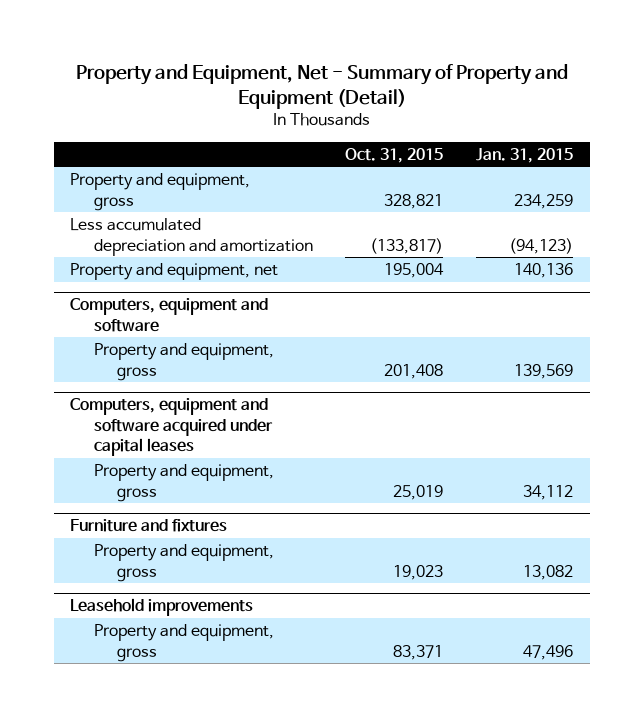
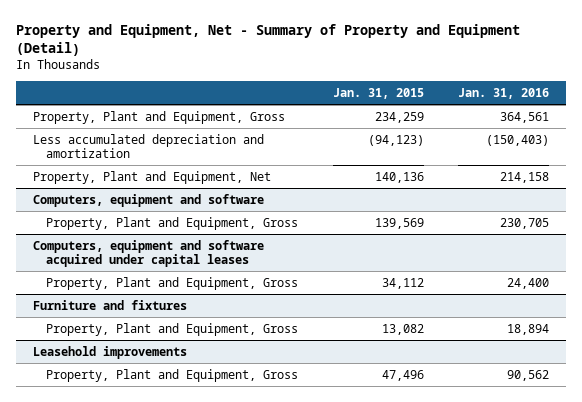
- | Oct. 31, 2015 | Jan. 31, 2015
+ | Jan. 31, 2015 | Jan. 31, 2016
- Property and equipment, gross | 328,821 | 234,259
+ Property, Plant and Equipment, Gross | 234,259 | 364,561
- Property and equipment, net | 195,004 | 140,136
+ Property, Plant and Equipment, Net | 140,136 | 214,158
@ Computers, equipment and software
- Property and equipment, gross | 201,408 | 139,569
+ Property, Plant and Equipment, Gross | 139,569 | 230,705
@ Computers, equipment and software acquired under capital leases
- Property and equipment, gross | 25,019 | 34,112
+ Property, Plant and Equipment, Gross | 34,112 | 24,400
@ Furniture and fixtures
- Property and equipment, gross | 19,023 | 13,082
+ Property, Plant and Equipment, Gross | 13,082 | 18,894
@ Leasehold improvements
- Property and equipment, gross | 83,371 | 47,496
+ Property, Plant and Equipment, Gross | 47,496 | 90,562

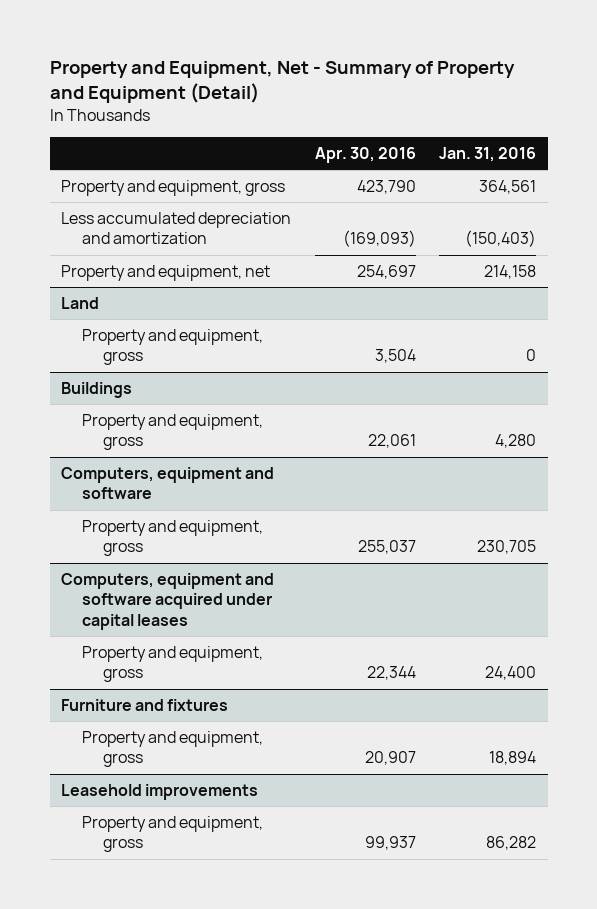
- | Jan. 31, 2015 | Jan. 31, 2016
+ | Apr. 30, 2016 | Jan. 31, 2016
- Property, Plant and Equipment, Gross | 234,259 | 364,561
+ Property and equipment, gross | 423,790 | 364,561
- Property, Plant and Equipment, Net | 140,136 | 214,158
+ Property and equipment, net | 254,697 | 214,158
+ Land
+ Property and equipment, gross | 3,504 | 0
+ Buildings
+ Property and equipment, gross | 22,061 | 4,280
@ Computers, equipment and software
- Property, Plant and Equipment, Gross | 139,569 | 230,705
+ Property and equipment, gross | 255,037 | 230,705
@ Computers, equipment and software acquired under capital leases
- Property, Plant and Equipment, Gross | 34,112 | 24,400
+ Property and equipment, gross | 22,344 | 24,400
@ Furniture and fixtures
- Property, Plant and Equipment, Gross | 13,082 | 18,894
+ Property and equipment, gross | 20,907 | 18,894
@ Leasehold improvements
- Property, Plant and Equipment, Gross | 47,496 | 90,562
+ Property and equipment, gross | 99,937 | 86,282

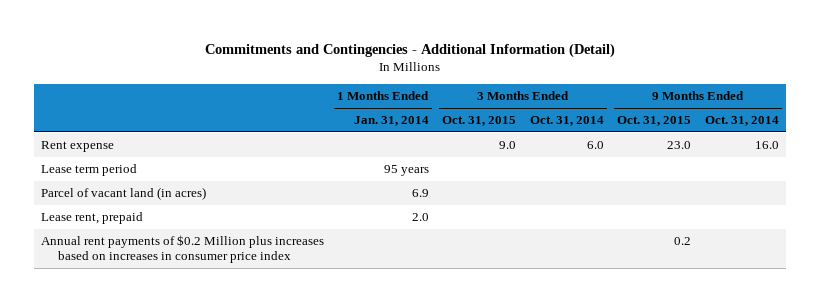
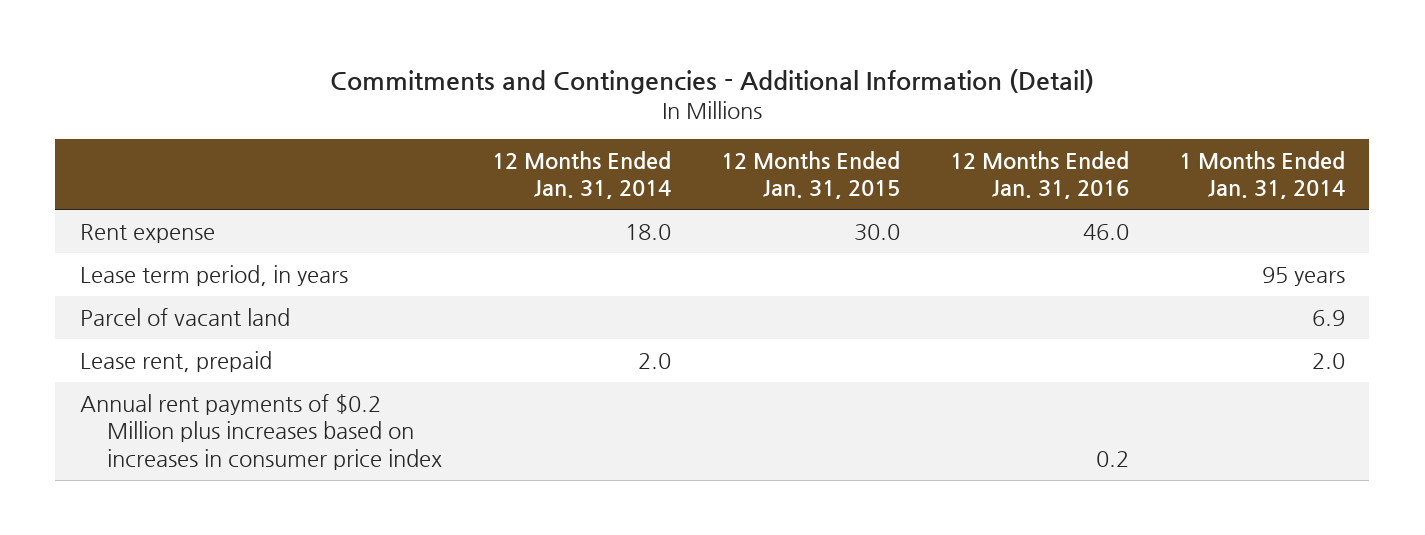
- | 1 Months Ended Jan. 31, 2014 | 3 Months Ended Oct. 31, 2015 | 3 Months Ended Oct. 31, 2014 | 9 Months Ended Oct. 31, 2015 | 9 Months Ended Oct. 31, 2014
+ | 12 Months Ended Jan. 31, 2014 | 12 Months Ended Jan. 31, 2015 | 12 Months Ended Jan. 31, 2016 | 1 Months Ended Jan. 31, 2014
- Lease term period | 95 years | | | |
- Parcel of vacant land (in acres) | 6.9 | | | |
+ Lease term period, in years | | | | 95 years
+ Parcel of vacant land | | | | 6.9

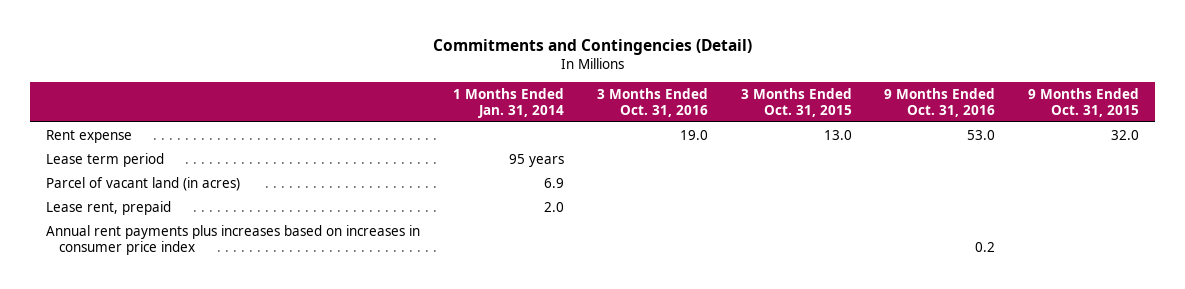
- Commitments and Contingencies - Additional Information (Detail)
+ Commitments and Contingencies (Detail)
- | 12 Months Ended Jan. 31, 2014 | 12 Months Ended Jan. 31, 2015 | 12 Months Ended Jan. 31, 2016 | 1 Months Ended Jan. 31, 2014
+ | 1 Months Ended Jan. 31, 2014 | 3 Months Ended Oct. 31, 2016 | 3 Months Ended Oct. 31, 2015 | 9 Months Ended Oct. 31, 2016 | 9 Months Ended Oct. 31, 2015
- Lease term period, in years | | | | 95 years
- Parcel of vacant land | | | | 6.9
+ Lease term period | 95 years | | | |
+ Parcel of vacant land (in acres) | 6.9 | | | |
- Annual rent payments of $0.2 Million plus increases based on increases in consumer price index | | | 0.2 |
+ Annual rent payments plus increases based on increases in consumer price index | | | | 0.2 |

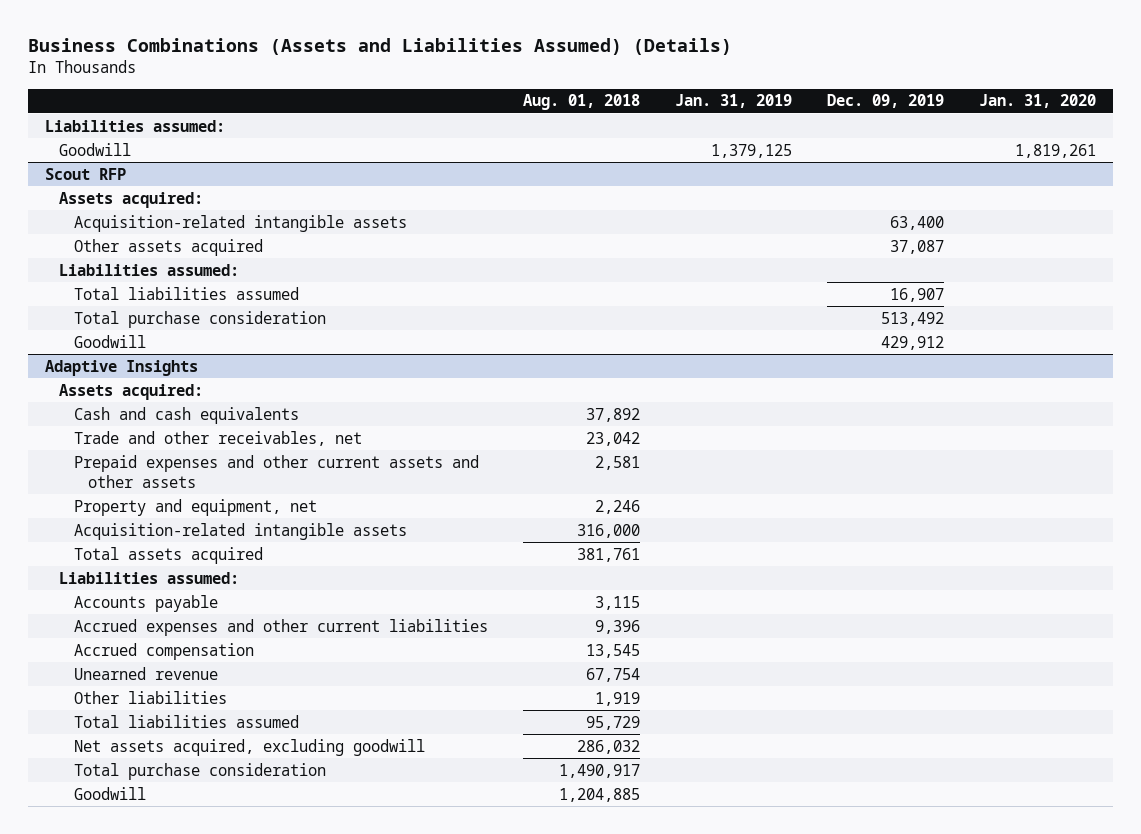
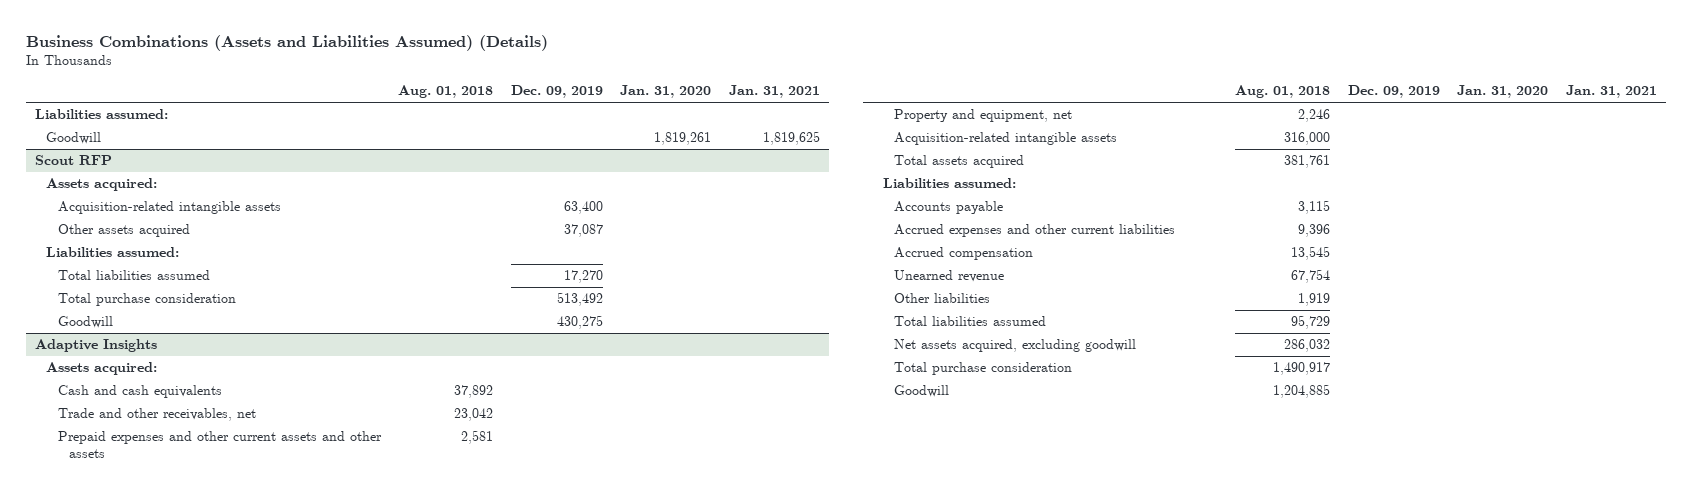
- | Aug. 01, 2018 | Jan. 31, 2019 | Dec. 09, 2019 | Jan. 31, 2020
+ | Aug. 01, 2018 | Dec. 09, 2019 | Jan. 31, 2020 | Jan. 31, 2021
@ Scout RFP
- Total liabilities assumed | | | 16,907 |
+ Total liabilities assumed | | 17,270 | |
- Goodwill | | | 429,912 |
+ Goodwill | | 430,275 | |

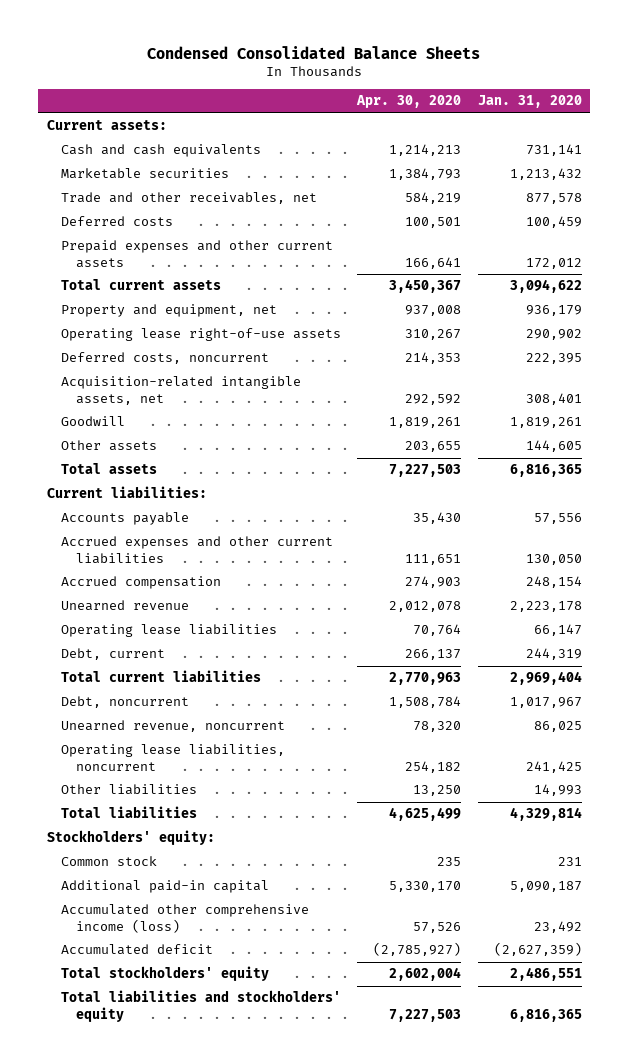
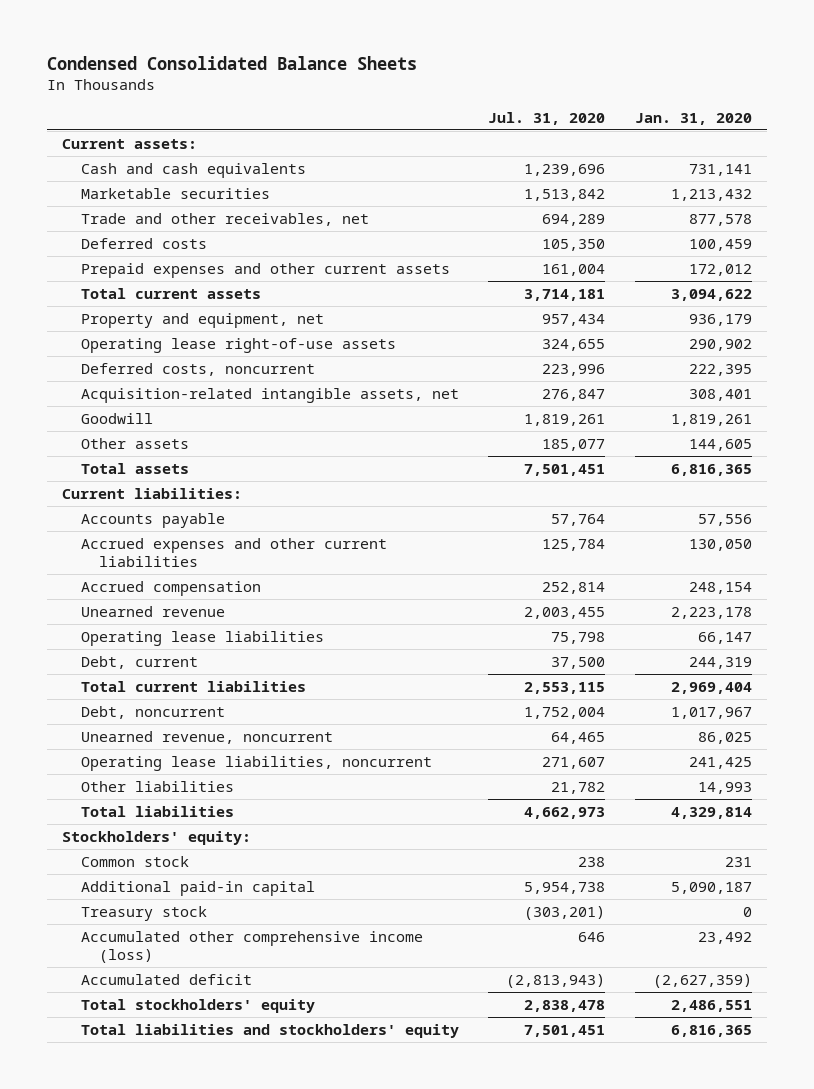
- | Apr. 30, 2020 | Jan. 31, 2020
+ | Jul. 31, 2020 | Jan. 31, 2020
+ Treasury stock | (303,201) | 0

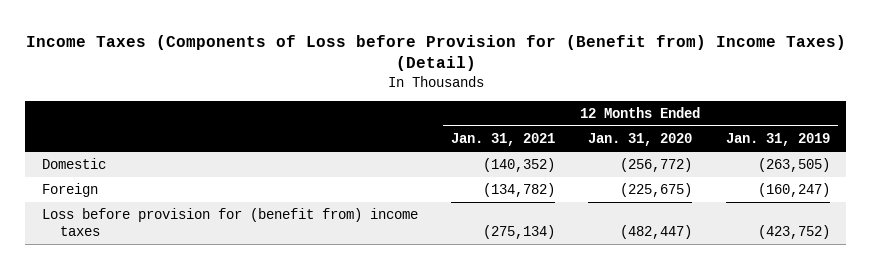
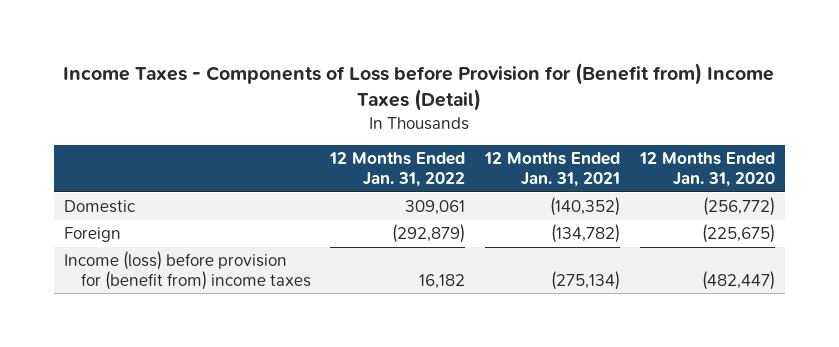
- Income Taxes (Components of Loss before Provision for (Benefit from) Income Taxes) (Detail)
+ Income Taxes - Components of Loss before Provision for (Benefit from) Income Taxes (Detail)
- | 12 Months Ended Jan. 31, 2021 | 12 Months Ended Jan. 31, 2020 | 12 Months Ended Jan. 31, 2019
+ | 12 Months Ended Jan. 31, 2022 | 12 Months Ended Jan. 31, 2021 | 12 Months Ended Jan. 31, 2020
- Loss before provision for (benefit from) income taxes | (275,134) | (482,447) | (423,752)
+ Income (loss) before provision for (benefit from) income taxes | 16,182 | (275,134) | (482,447)

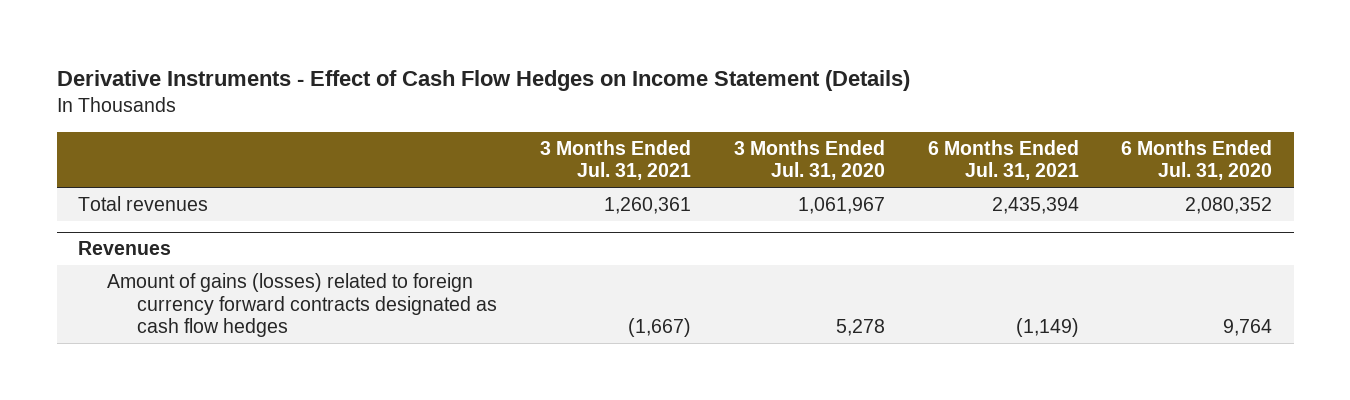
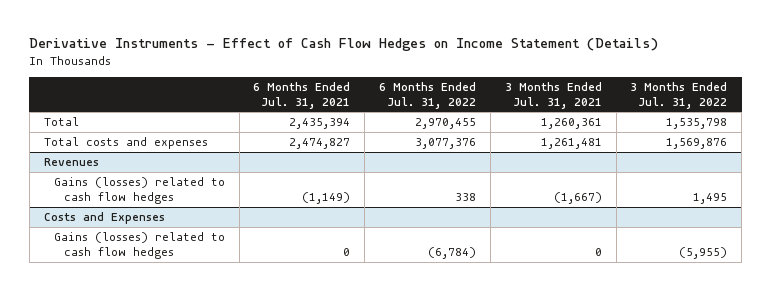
- | 3 Months Ended Jul. 31, 2021 | 3 Months Ended Jul. 31, 2020 | 6 Months Ended Jul. 31, 2021 | 6 Months Ended Jul. 31, 2020
+ | 6 Months Ended Jul. 31, 2021 | 6 Months Ended Jul. 31, 2022 | 3 Months Ended Jul. 31, 2021 | 3 Months Ended Jul. 31, 2022
- Total revenues | 1,260,361 | 1,061,967 | 2,435,394 | 2,080,352
+ Total | 2,435,394 | 2,970,455 | 1,260,361 | 1,535,798
+ Total costs and expenses | 2,474,827 | 3,077,376 | 1,261,481 | 1,569,876
@ Revenues
- Amount of gains (losses) related to foreign currency forward contracts designated as cash flow hedges | (1,667) | 5,278 | (1,149) | 9,764
+ Gains (losses) related to cash flow hedges | (1,149) | 338 | (1,667) | 1,495
+ Costs and Expenses
+ Gains (losses) related to cash flow hedges | 0 | (6,784) | 0 | (5,955)

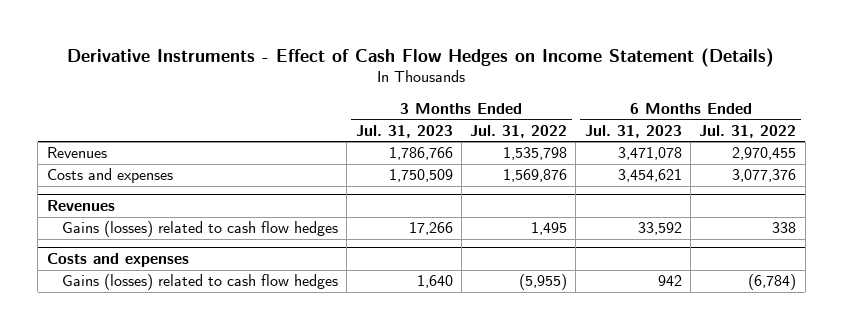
- | 6 Months Ended Jul. 31, 2021 | 6 Months Ended Jul. 31, 2022 | 3 Months Ended Jul. 31, 2021 | 3 Months Ended Jul. 31, 2022
+ | 3 Months Ended Jul. 31, 2023 | 3 Months Ended Jul. 31, 2022 | 6 Months Ended Jul. 31, 2023 | 6 Months Ended Jul. 31, 2022
- Total | 2,435,394 | 2,970,455 | 1,260,361 | 1,535,798
- Total costs and expenses | 2,474,827 | 3,077,376 | 1,261,481 | 1,569,876
+ Revenues | 1,786,766 | 1,535,798 | 3,471,078 | 2,970,455
+ Costs and expenses | 1,750,509 | 1,569,876 | 3,454,621 | 3,077,376
- Costs and Expenses
+ Costs and expenses

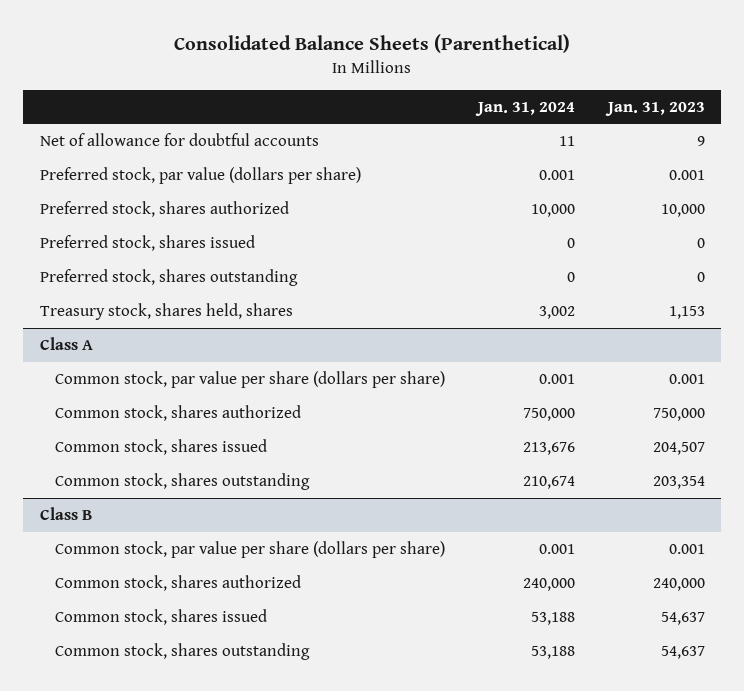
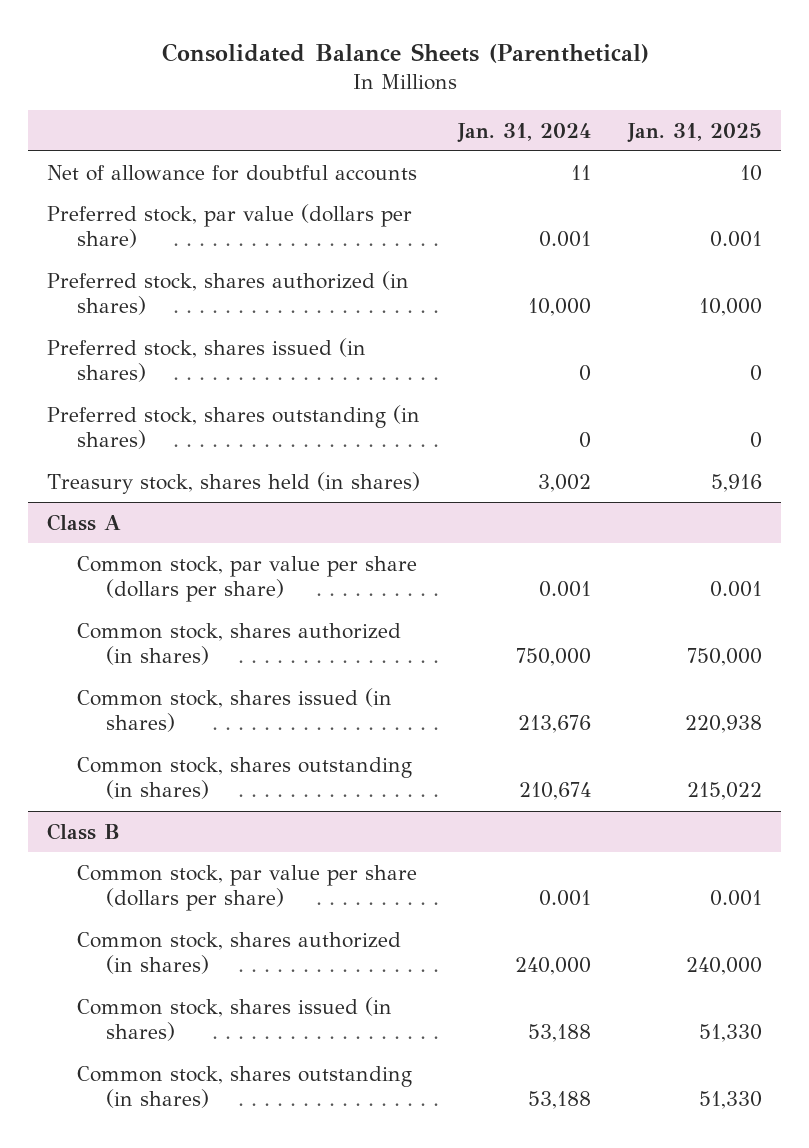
- | Jan. 31, 2024 | Jan. 31, 2023
+ | Jan. 31, 2024 | Jan. 31, 2025
- Preferred stock, shares authorized | 10,000 | 10,000
- Preferred stock, shares issued | 0 | 0
- Preferred stock, shares outstanding | 0 | 0
- Treasury stock, shares held, shares | 3,002 | 1,153
+ Preferred stock, shares authorized (in shares) | 10,000 | 10,000
+ Preferred stock, shares issued (in shares) | 0 | 0
+ Preferred stock, shares outstanding (in shares) | 0 | 0
+ Treasury stock, shares held (in shares) | 3,002 | 5,916
@ Class A
- Common stock, shares authorized | 750,000 | 750,000
- Common stock, shares issued | 213,676 | 204,507
- Common stock, shares outstanding | 210,674 | 203,354
+ Common stock, shares authorized (in shares) | 750,000 | 750,000
+ Common stock, shares issued (in shares) | 213,676 | 220,938
+ Common stock, shares outstanding (in shares) | 210,674 | 215,022
@ Class B
- Common stock, shares authorized | 240,000 | 240,000
- Common stock, shares issued | 53,188 | 54,637
- Common stock, shares outstanding | 53,188 | 54,637
+ Common stock, shares authorized (in shares) | 240,000 | 240,000
+ Common stock, shares issued (in shares) | 53,188 | 51,330
+ Common stock, shares outstanding (in shares) | 53,188 | 51,330

